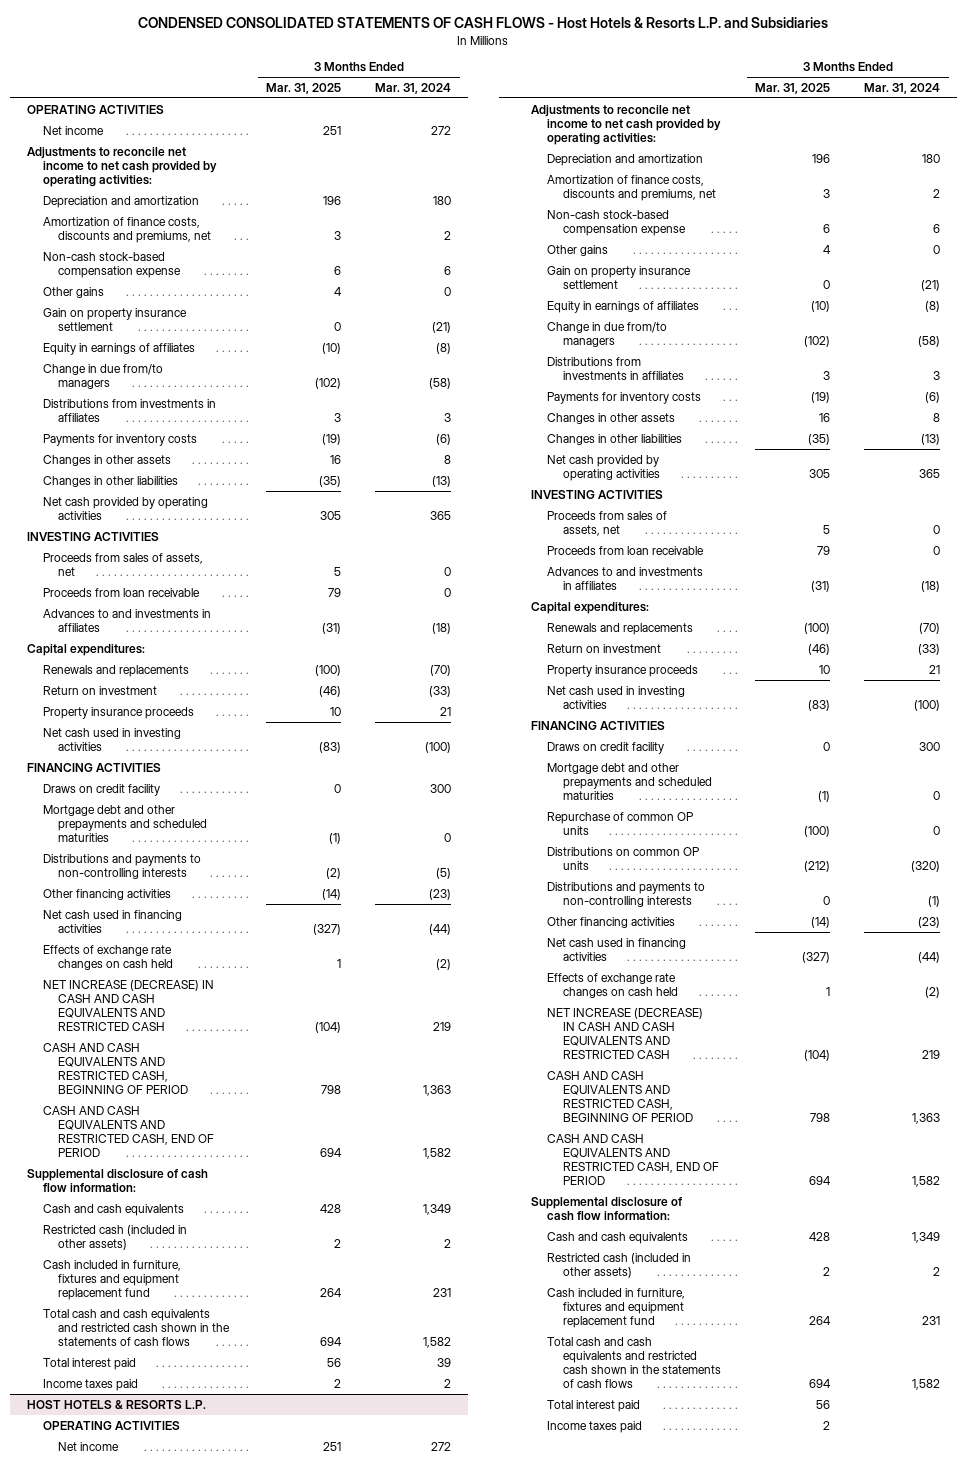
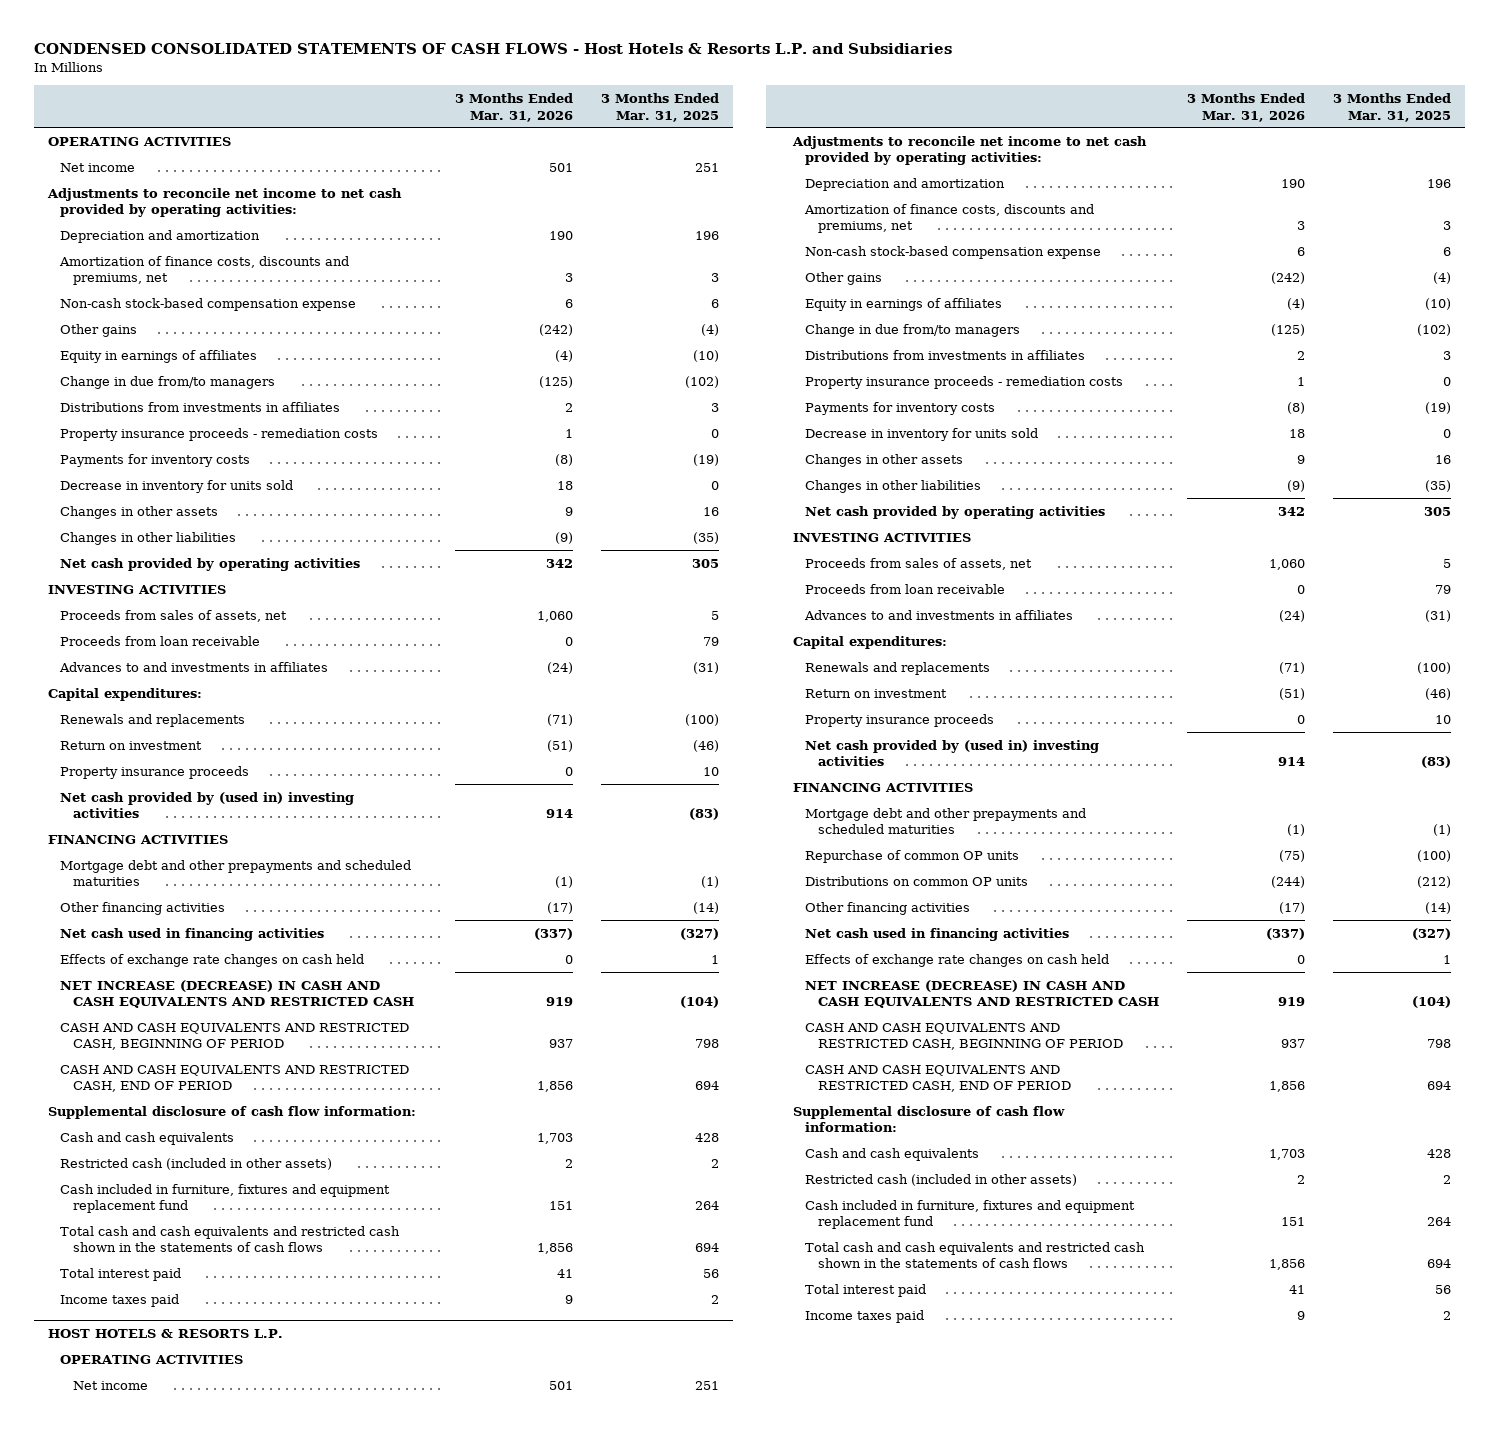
- | 3 Months Ended Mar. 31, 2025 | 3 Months Ended Mar. 31, 2024
+ | 3 Months Ended Mar. 31, 2026 | 3 Months Ended Mar. 31, 2025
- Other gains | 4 | 0
- Gain on property insurance settlement | 0 | (21)
+ Other gains | (242) | (4)
+ Property insurance proceeds - remediation costs | 1 | 0
+ Decrease in inventory for units sold | 18 | 0
- Net cash used in investing activities | (83) | (100)
+ Net cash provided by (used in) investing activities | 914 | (83)
- Draws on credit facility | 0 | 300
- Distributions and payments to non-controlling interests | (2) | (5)
@ HOST HOTELS & RESORTS L.P.
- Other gains | 4 | 0
- Gain on property insurance settlement | 0 | (21)
+ Other gains | (242) | (4)
+ Property insurance proceeds - remediation costs | 1 | 0
+ Decrease in inventory for units sold | 18 | 0
- Net cash used in investing activities | (83) | (100)
+ Net cash provided by (used in) investing activities | 914 | (83)
- Draws on credit facility | 0 | 300
- Distributions and payments to non-controlling interests | 0 | (1)

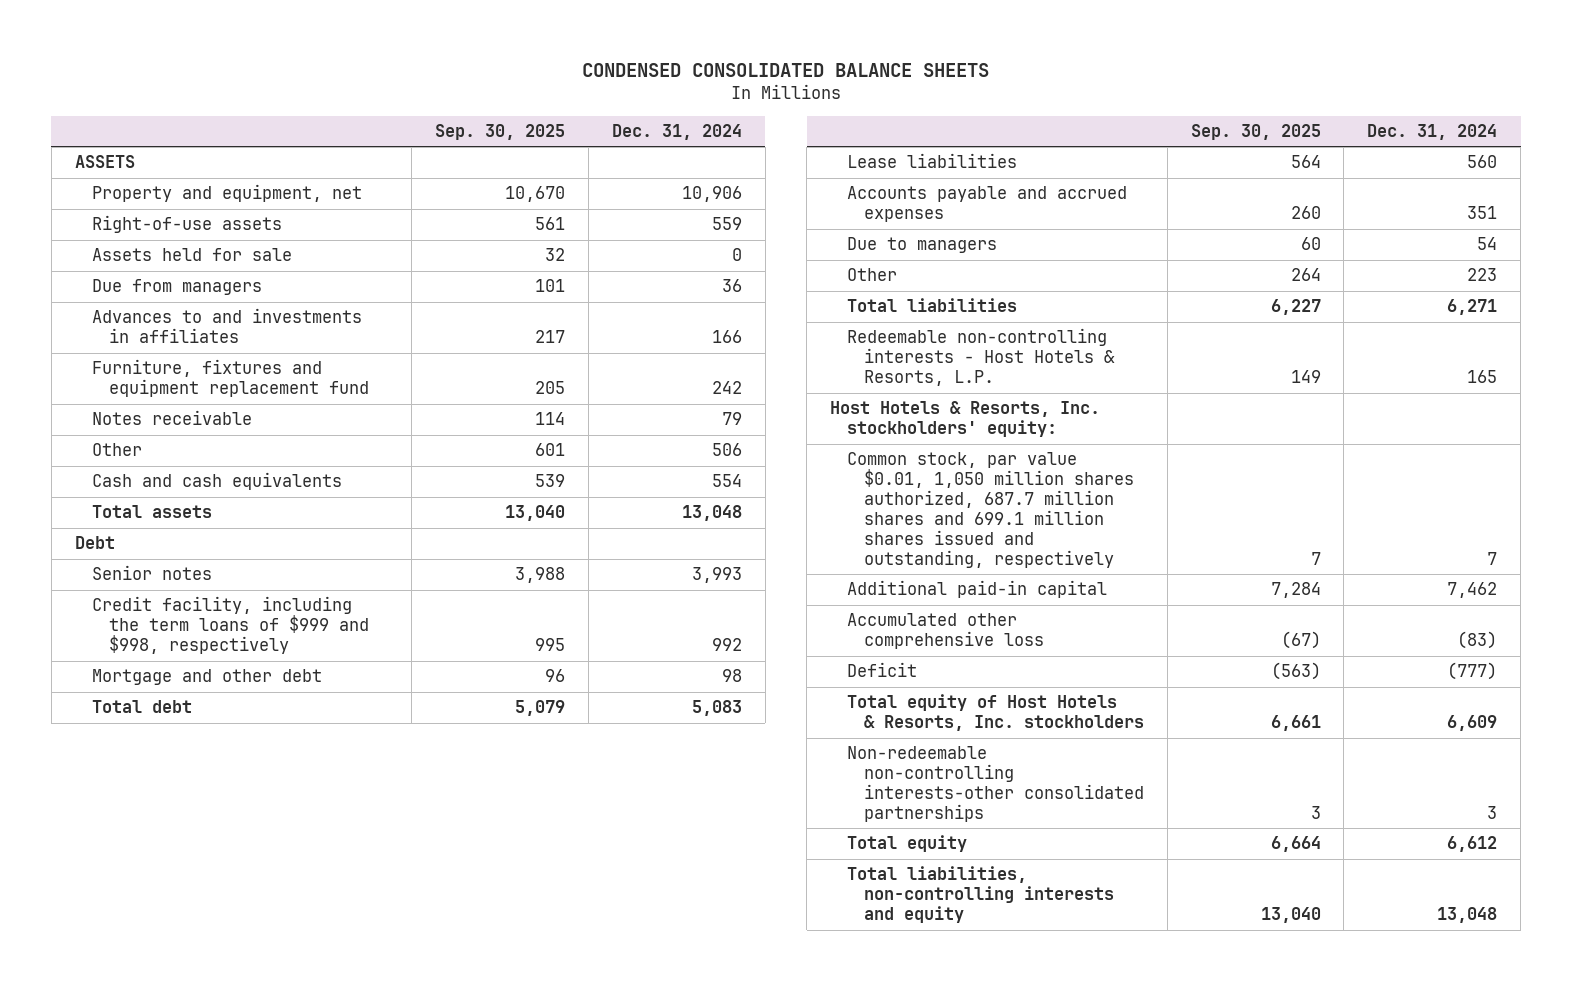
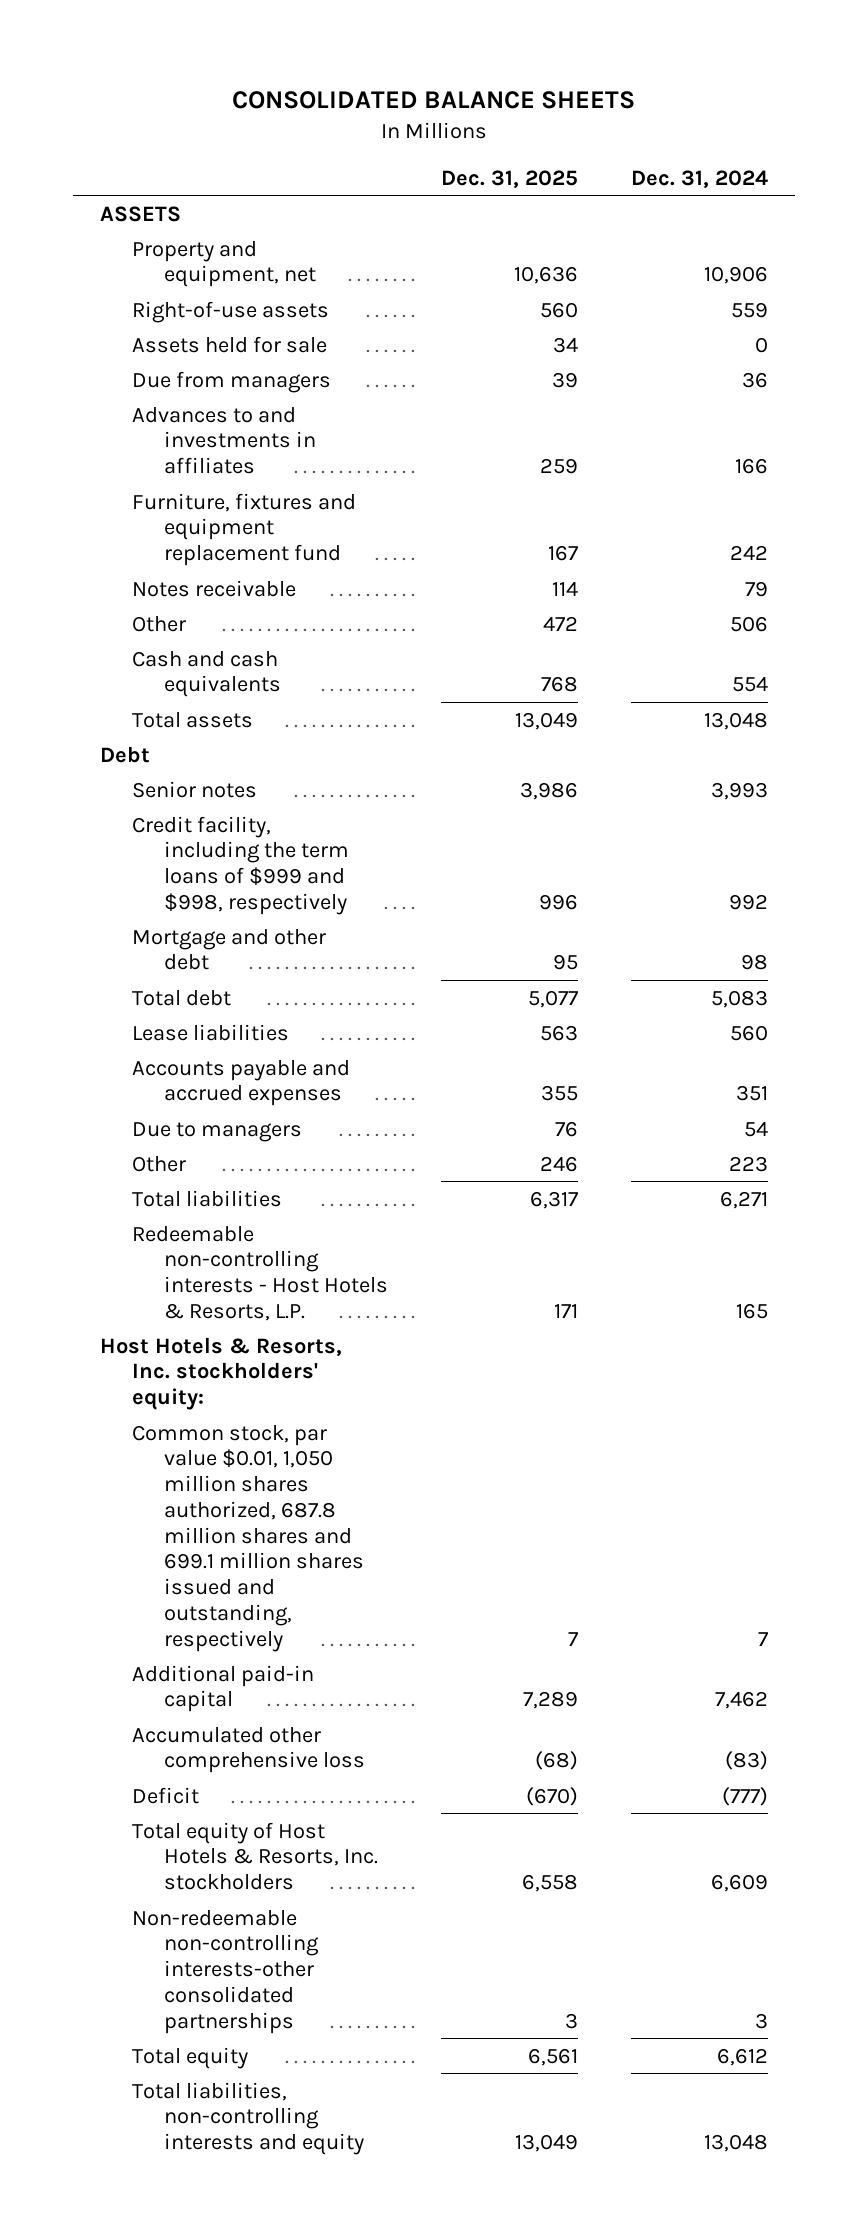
- CONDENSED CONSOLIDATED BALANCE SHEETS
+ CONSOLIDATED BALANCE SHEETS
- | Sep. 30, 2025 | Dec. 31, 2024
+ | Dec. 31, 2025 | Dec. 31, 2024
- Common stock, par value $0.01, 1,050 million shares authorized, 687.7 million shares and 699.1 million shares issued and outstanding, respectively | 7 | 7
+ Common stock, par value $0.01, 1,050 million shares authorized, 687.8 million shares and 699.1 million shares issued and outstanding, respectively | 7 | 7

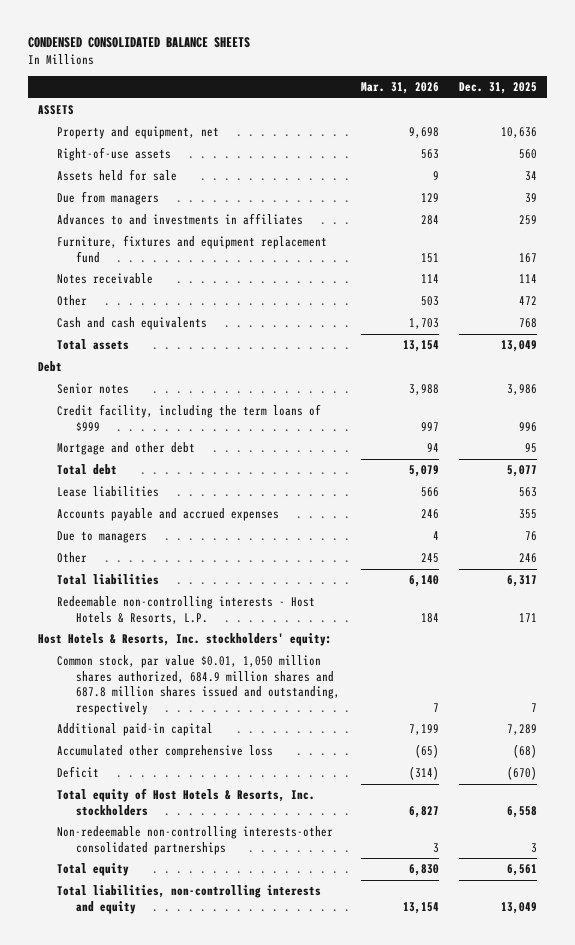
- CONSOLIDATED BALANCE SHEETS
+ CONDENSED CONSOLIDATED BALANCE SHEETS
- | Dec. 31, 2025 | Dec. 31, 2024
+ | Mar. 31, 2026 | Dec. 31, 2025
- Credit facility, including the term loans of $999 and $998, respectively | 996 | 992
+ Credit facility, including the term loans of $999 | 997 | 996
- Common stock, par value $0.01, 1,050 million shares authorized, 687.8 million shares and 699.1 million shares issued and outstanding, respectively | 7 | 7
+ Common stock, par value $0.01, 1,050 million shares authorized, 684.9 million shares and 687.8 million shares issued and outstanding, respectively | 7 | 7

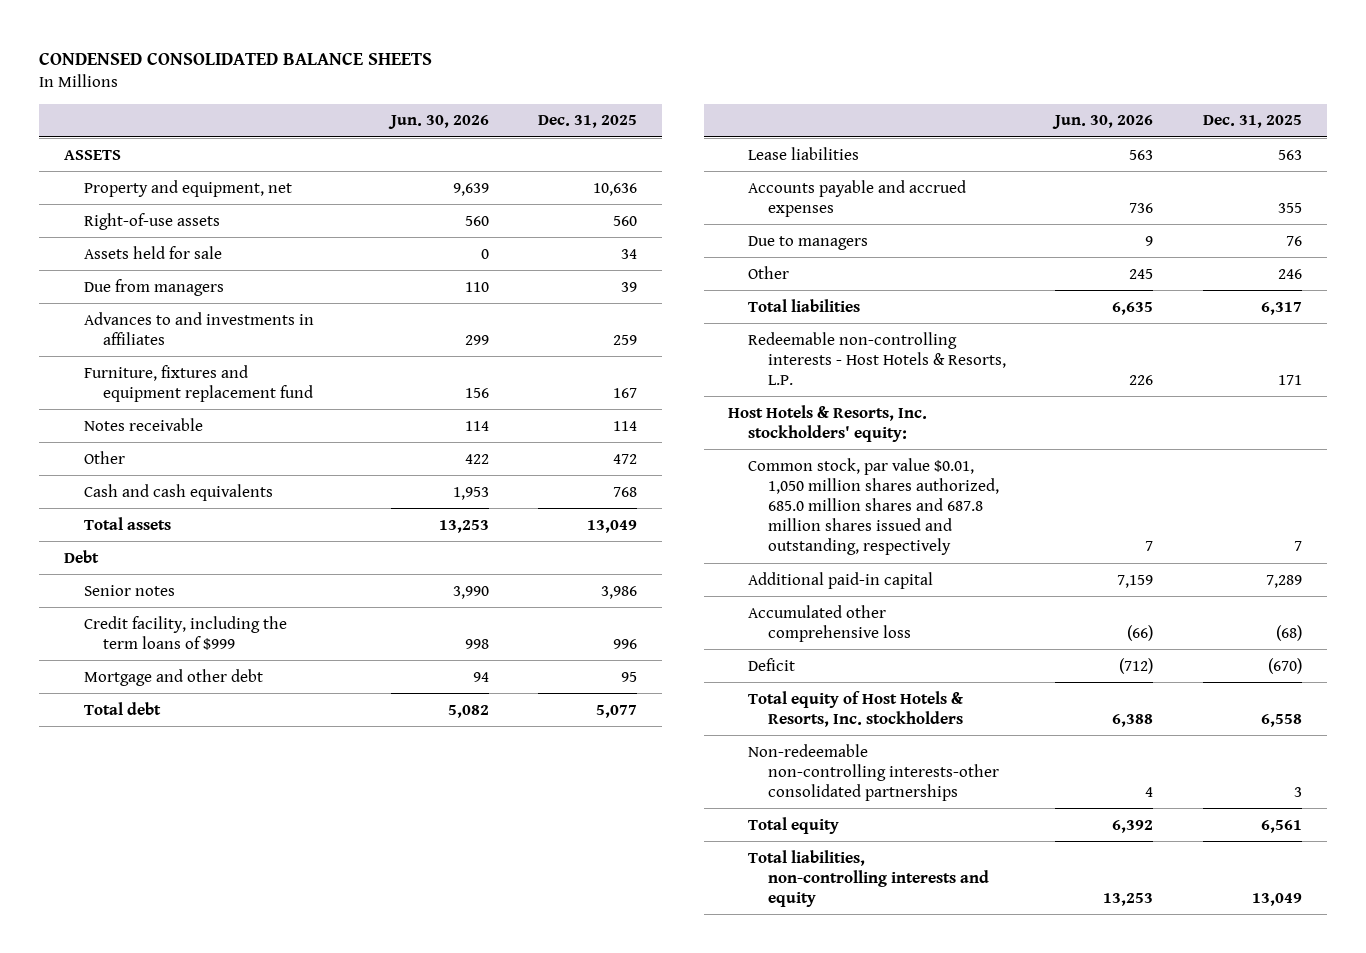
- | Mar. 31, 2026 | Dec. 31, 2025
+ | Jun. 30, 2026 | Dec. 31, 2025
- Common stock, par value $0.01, 1,050 million shares authorized, 684.9 million shares and 687.8 million shares issued and outstanding, respectively | 7 | 7
+ Common stock, par value $0.01, 1,050 million shares authorized, 685.0 million shares and 687.8 million shares issued and outstanding, respectively | 7 | 7

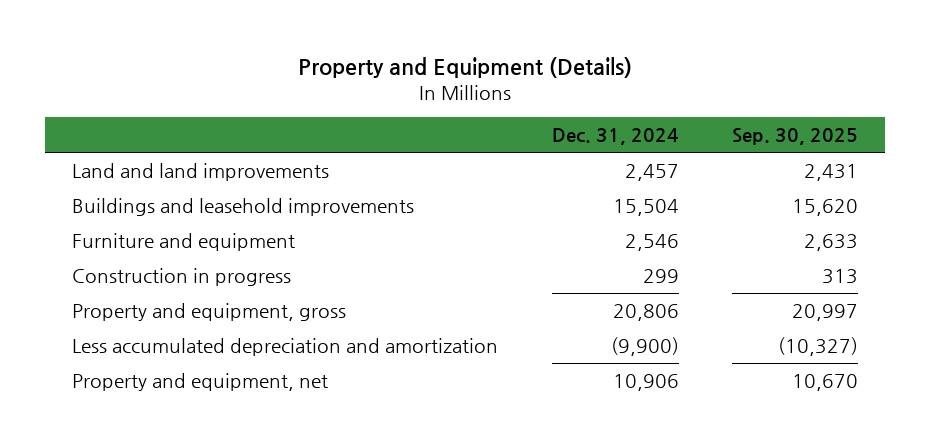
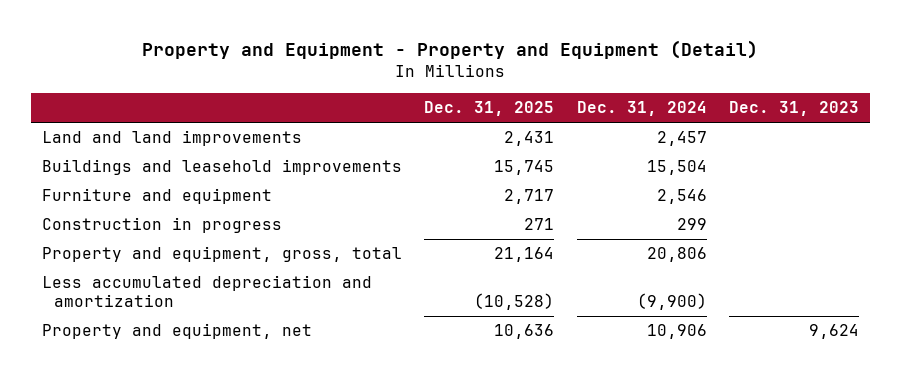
- Property and Equipment (Details)
+ Property and Equipment - Property and Equipment (Detail)
- | Dec. 31, 2024 | Sep. 30, 2025
+ | Dec. 31, 2025 | Dec. 31, 2024 | Dec. 31, 2023
- Property and equipment, gross | 20,806 | 20,997
+ Property and equipment, gross, total | 21,164 | 20,806 |

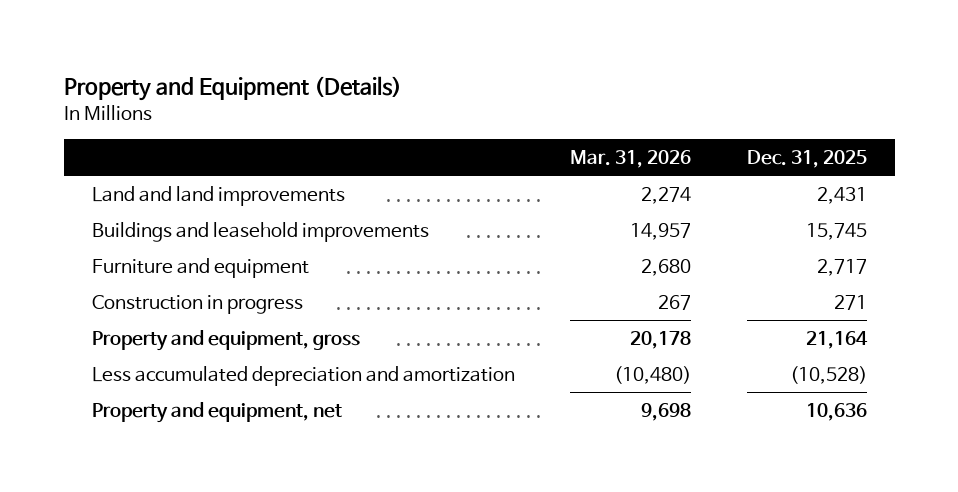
- Property and Equipment - Property and Equipment (Detail)
+ Property and Equipment (Details)
- | Dec. 31, 2025 | Dec. 31, 2024 | Dec. 31, 2023
+ | Mar. 31, 2026 | Dec. 31, 2025
- Property and equipment, gross, total | 21,164 | 20,806 |
+ Property and equipment, gross | 20,178 | 21,164

